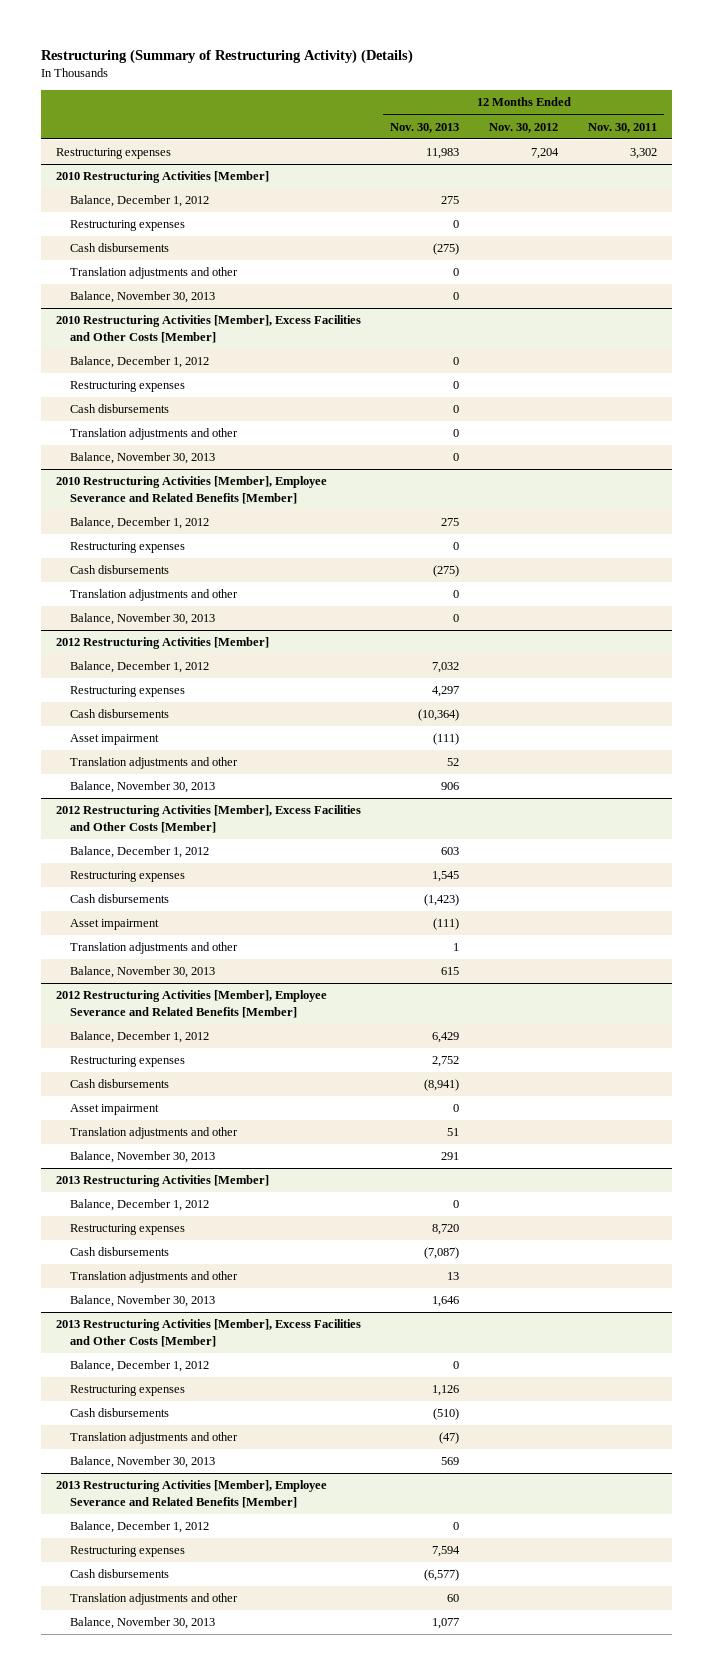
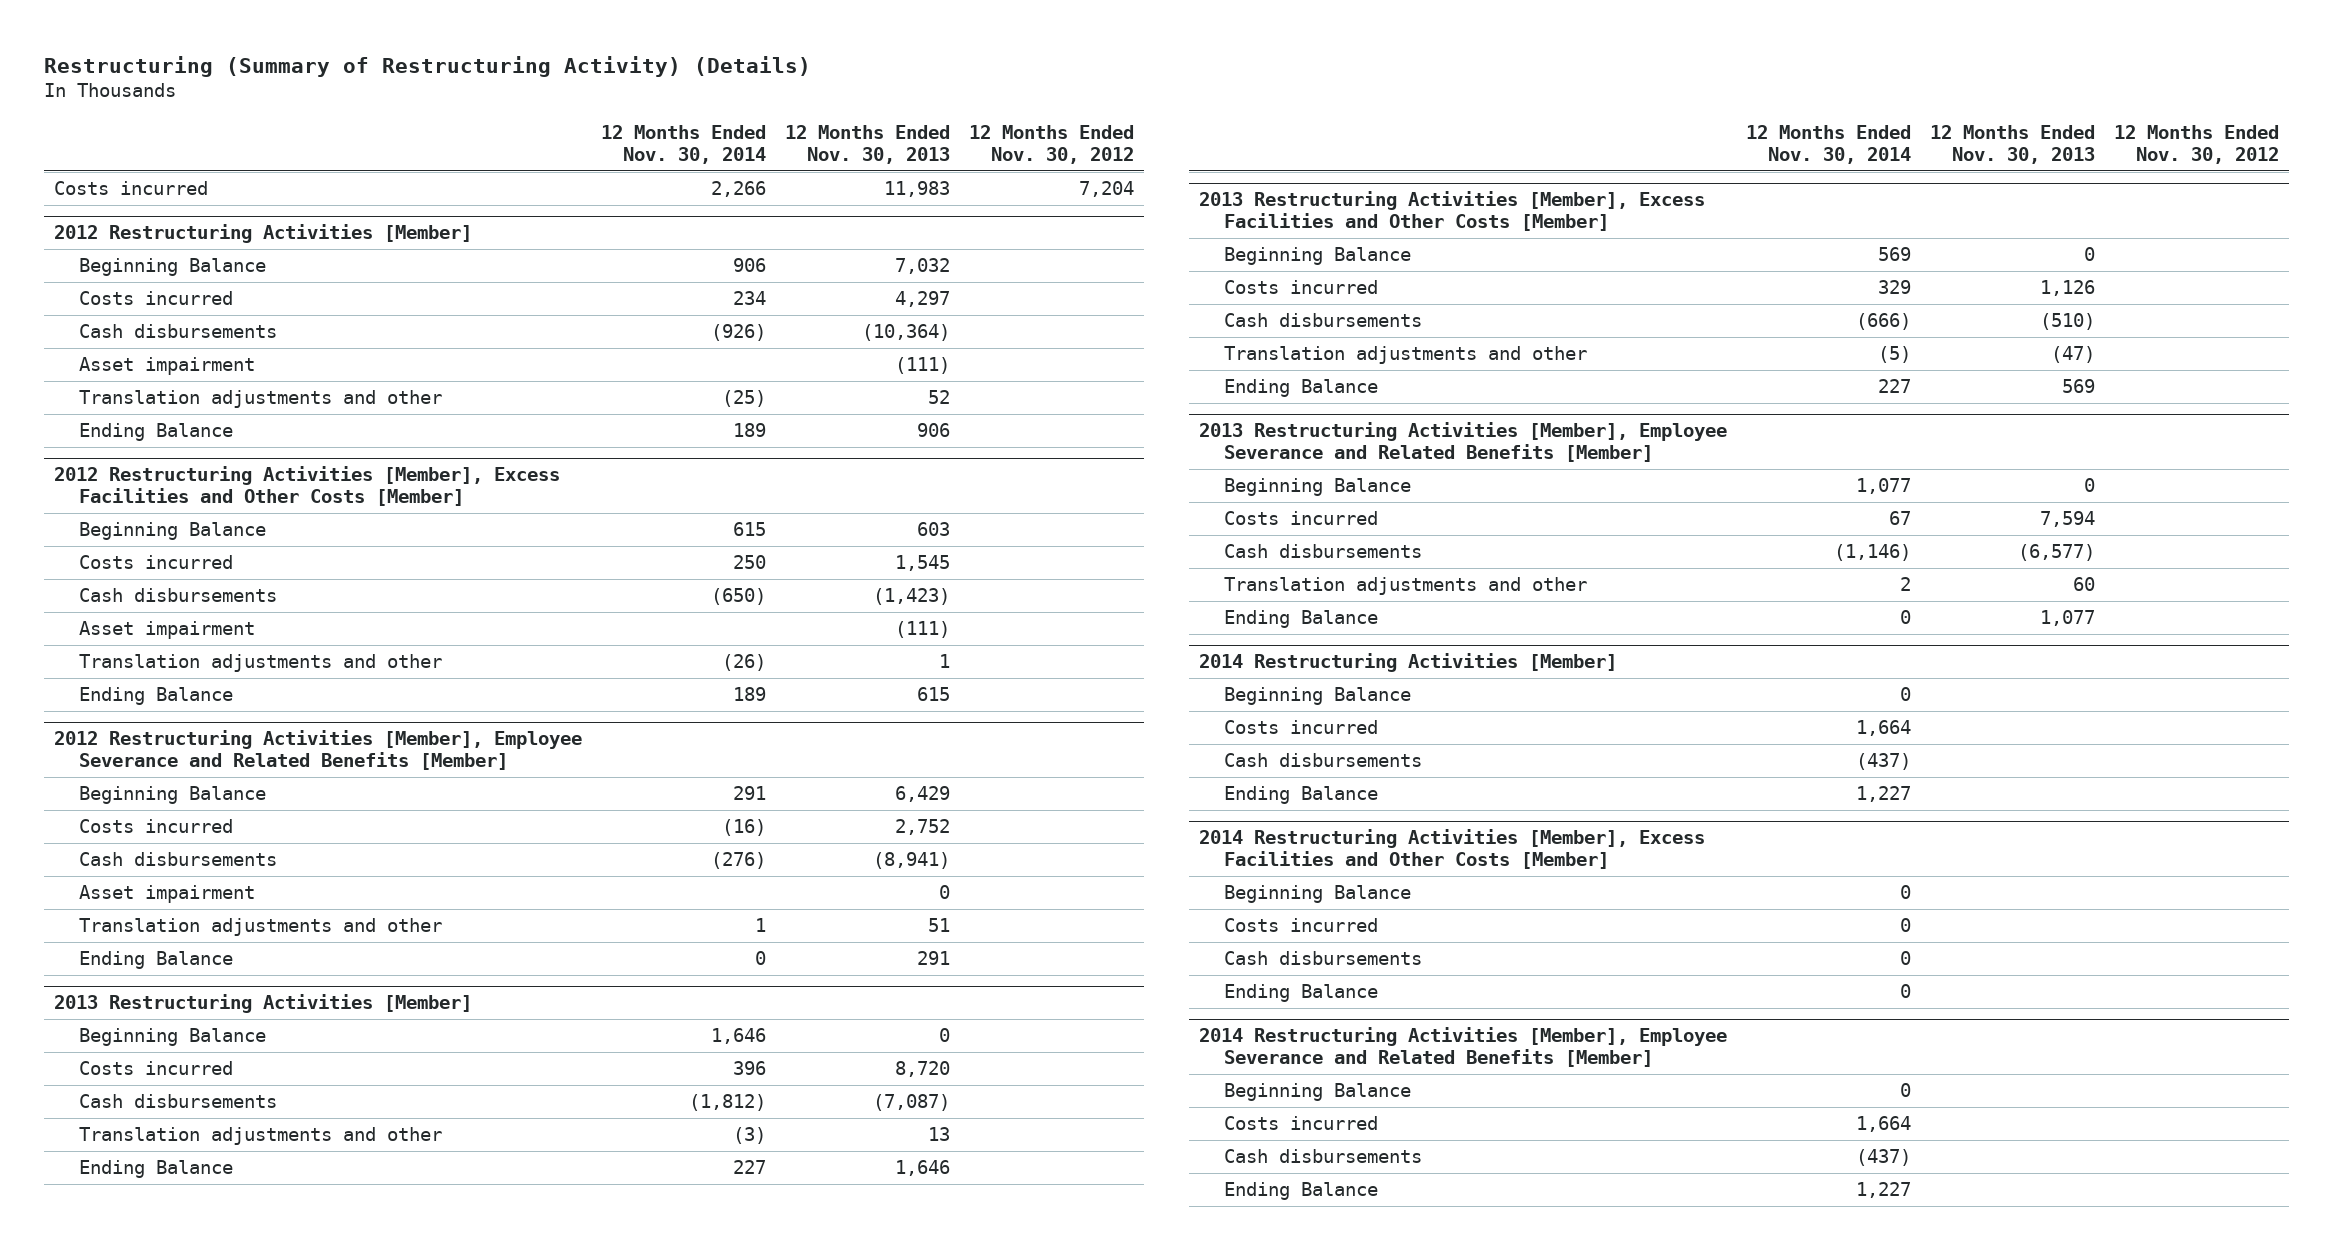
- | 12 Months Ended Nov. 30, 2013 | 12 Months Ended Nov. 30, 2012 | 12 Months Ended Nov. 30, 2011
+ | 12 Months Ended Nov. 30, 2014 | 12 Months Ended Nov. 30, 2013 | 12 Months Ended Nov. 30, 2012
- Restructuring expenses | 11,983 | 7,204 | 3,302
- 2010 Restructuring Activities [Member]
- Balance, December 1, 2012 | 275 | |
- Restructuring expenses | 0 | |
- Cash disbursements | (275) | |
- Translation adjustments and other | 0 | |
- Balance, November 30, 2013 | 0 | |
- 2010 Restructuring Activities [Member], Excess Facilities and Other Costs [Member]
- Balance, December 1, 2012 | 0 | |
- Restructuring expenses | 0 | |
- Cash disbursements | 0 | |
- Translation adjustments and other | 0 | |
- Balance, November 30, 2013 | 0 | |
- 2010 Restructuring Activities [Member], Employee Severance and Related Benefits [Member]
- Balance, December 1, 2012 | 275 | |
- Restructuring expenses | 0 | |
- Cash disbursements | (275) | |
- Translation adjustments and other | 0 | |
- Balance, November 30, 2013 | 0 | |
+ Costs incurred | 2,266 | 11,983 | 7,204
@ 2012 Restructuring Activities [Member]
- Balance, December 1, 2012 | 7,032 | |
- Restructuring expenses | 4,297 | |
+ Beginning Balance | 906 | 7,032 |
+ Costs incurred | 234 | 4,297 |
- Balance, November 30, 2013 | 906 | |
+ Ending Balance | 189 | 906 |
@ 2012 Restructuring Activities [Member], Excess Facilities and Other Costs [Member]
- Balance, December 1, 2012 | 603 | |
- Restructuring expenses | 1,545 | |
+ Beginning Balance | 615 | 603 |
+ Costs incurred | 250 | 1,545 |
- Balance, November 30, 2013 | 615 | |
+ Ending Balance | 189 | 615 |
@ 2012 Restructuring Activities [Member], Employee Severance and Related Benefits [Member]
- Balance, December 1, 2012 | 6,429 | |
- Restructuring expenses | 2,752 | |
+ Beginning Balance | 291 | 6,429 |
+ Costs incurred | (16) | 2,752 |
- Balance, November 30, 2013 | 291 | |
+ Ending Balance | 0 | 291 |
@ 2013 Restructuring Activities [Member]
- Balance, December 1, 2012 | 0 | |
- Restructuring expenses | 8,720 | |
+ Beginning Balance | 1,646 | 0 |
+ Costs incurred | 396 | 8,720 |
- Balance, November 30, 2013 | 1,646 | |
+ Ending Balance | 227 | 1,646 |
@ 2013 Restructuring Activities [Member], Excess Facilities and Other Costs [Member]
- Balance, December 1, 2012 | 0 | |
- Restructuring expenses | 1,126 | |
+ Beginning Balance | 569 | 0 |
+ Costs incurred | 329 | 1,126 |
- Balance, November 30, 2013 | 569 | |
+ Ending Balance | 227 | 569 |
@ 2013 Restructuring Activities [Member], Employee Severance and Related Benefits [Member]
- Balance, December 1, 2012 | 0 | |
- Restructuring expenses | 7,594 | |
+ Beginning Balance | 1,077 | 0 |
+ Costs incurred | 67 | 7,594 |
- Balance, November 30, 2013 | 1,077 | |
+ Ending Balance | 0 | 1,077 |
+ 2014 Restructuring Activities [Member]
+ Beginning Balance | 0 | |
+ Costs incurred | 1,664 | |
+ Cash disbursements | (437) | |
+ Ending Balance | 1,227 | |
+ 2014 Restructuring Activities [Member], Excess Facilities and Other Costs [Member]
+ Beginning Balance | 0 | |
+ Costs incurred | 0 | |
+ Cash disbursements | 0 | |
+ Ending Balance | 0 | |
+ 2014 Restructuring Activities [Member], Employee Severance and Related Benefits [Member]
+ Beginning Balance | 0 | |
+ Costs incurred | 1,664 | |
+ Cash disbursements | (437) | |
+ Ending Balance | 1,227 | |

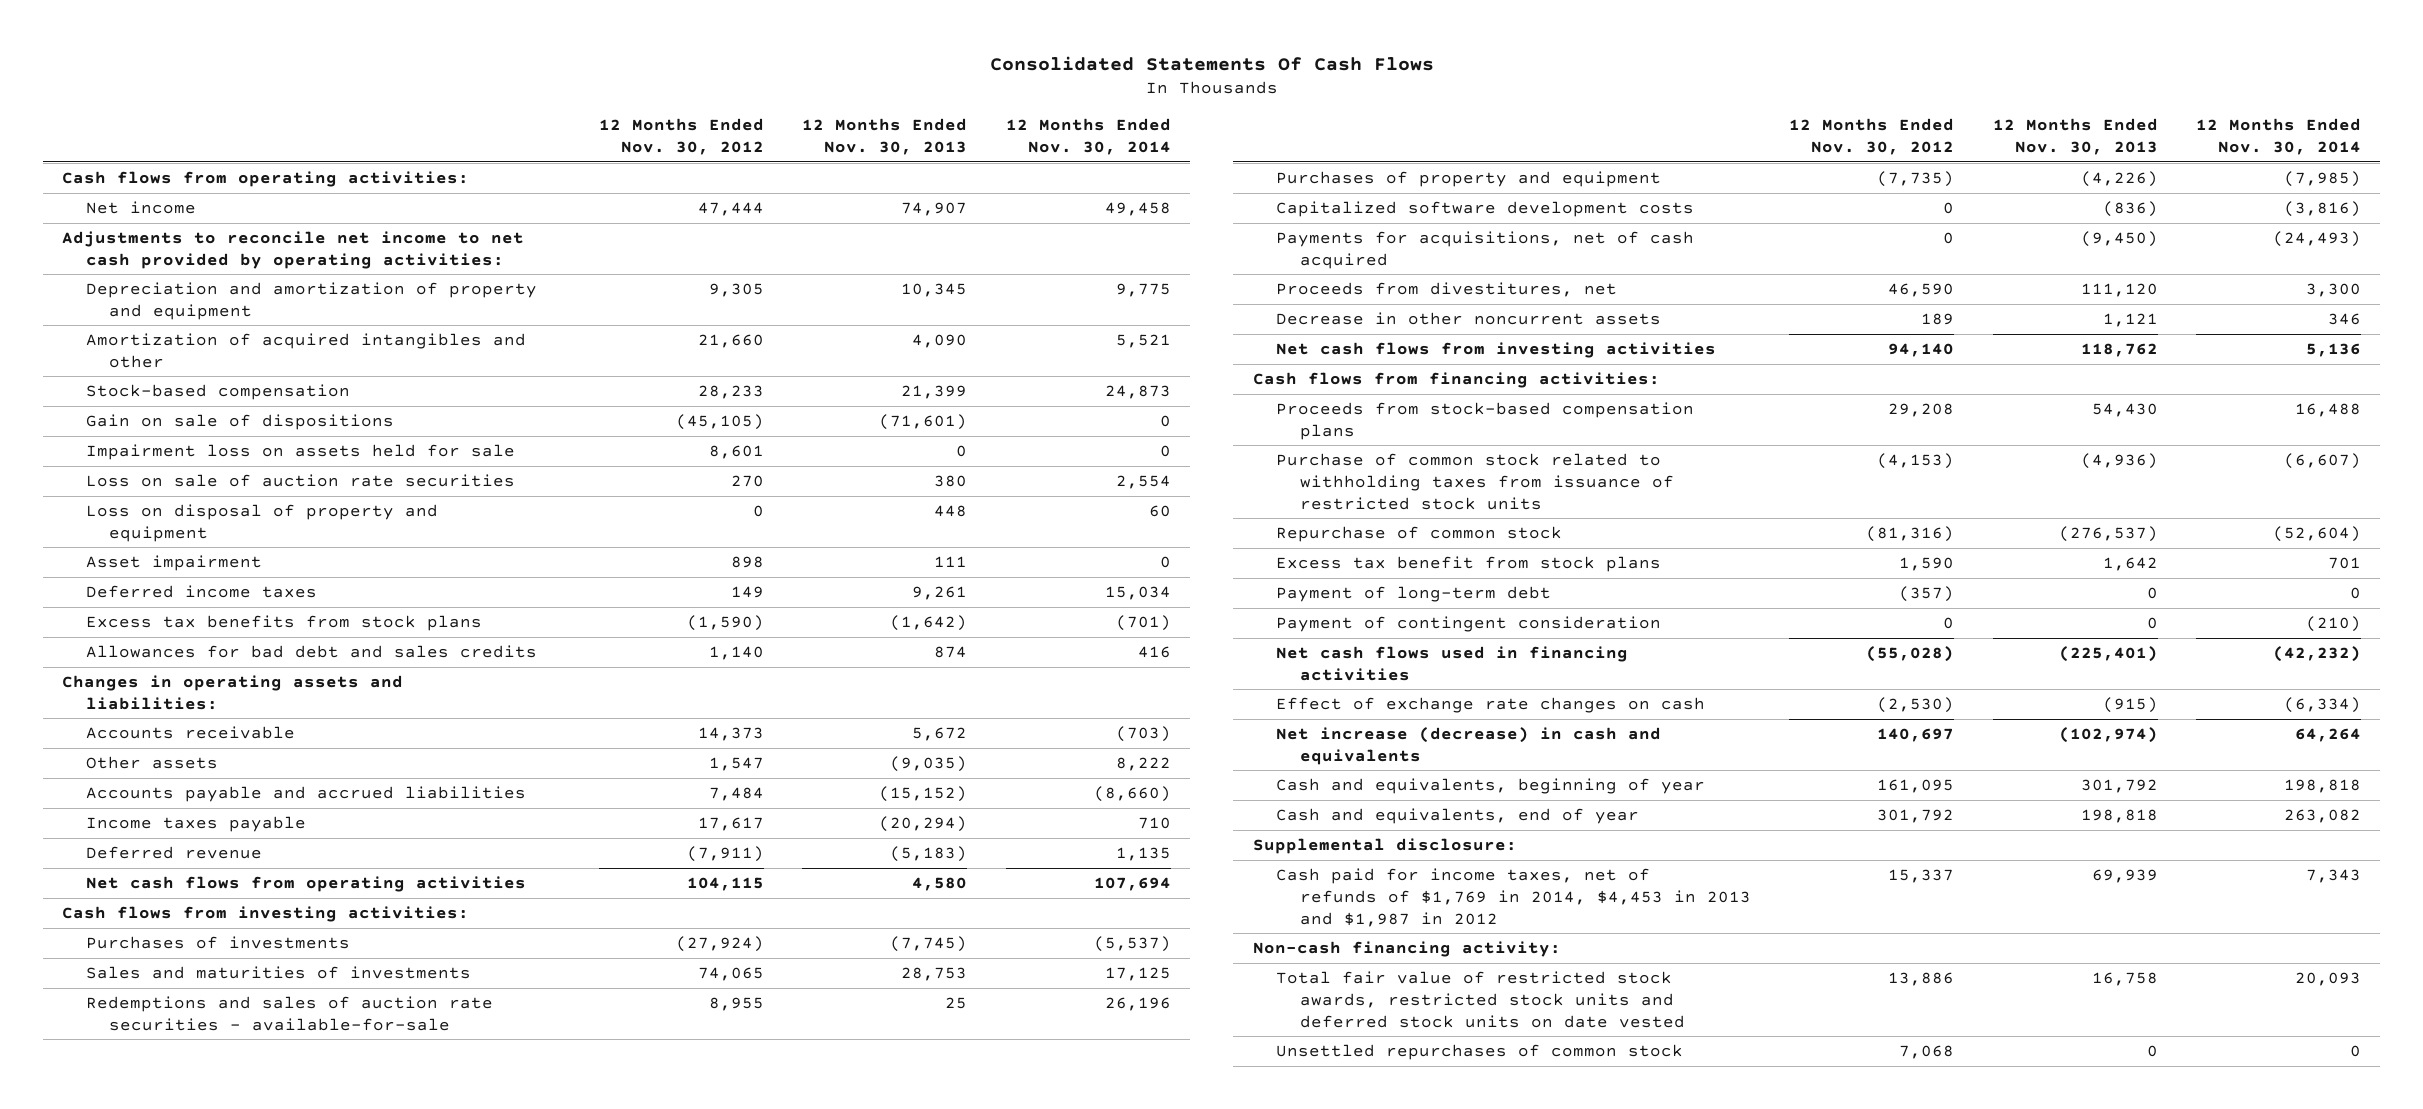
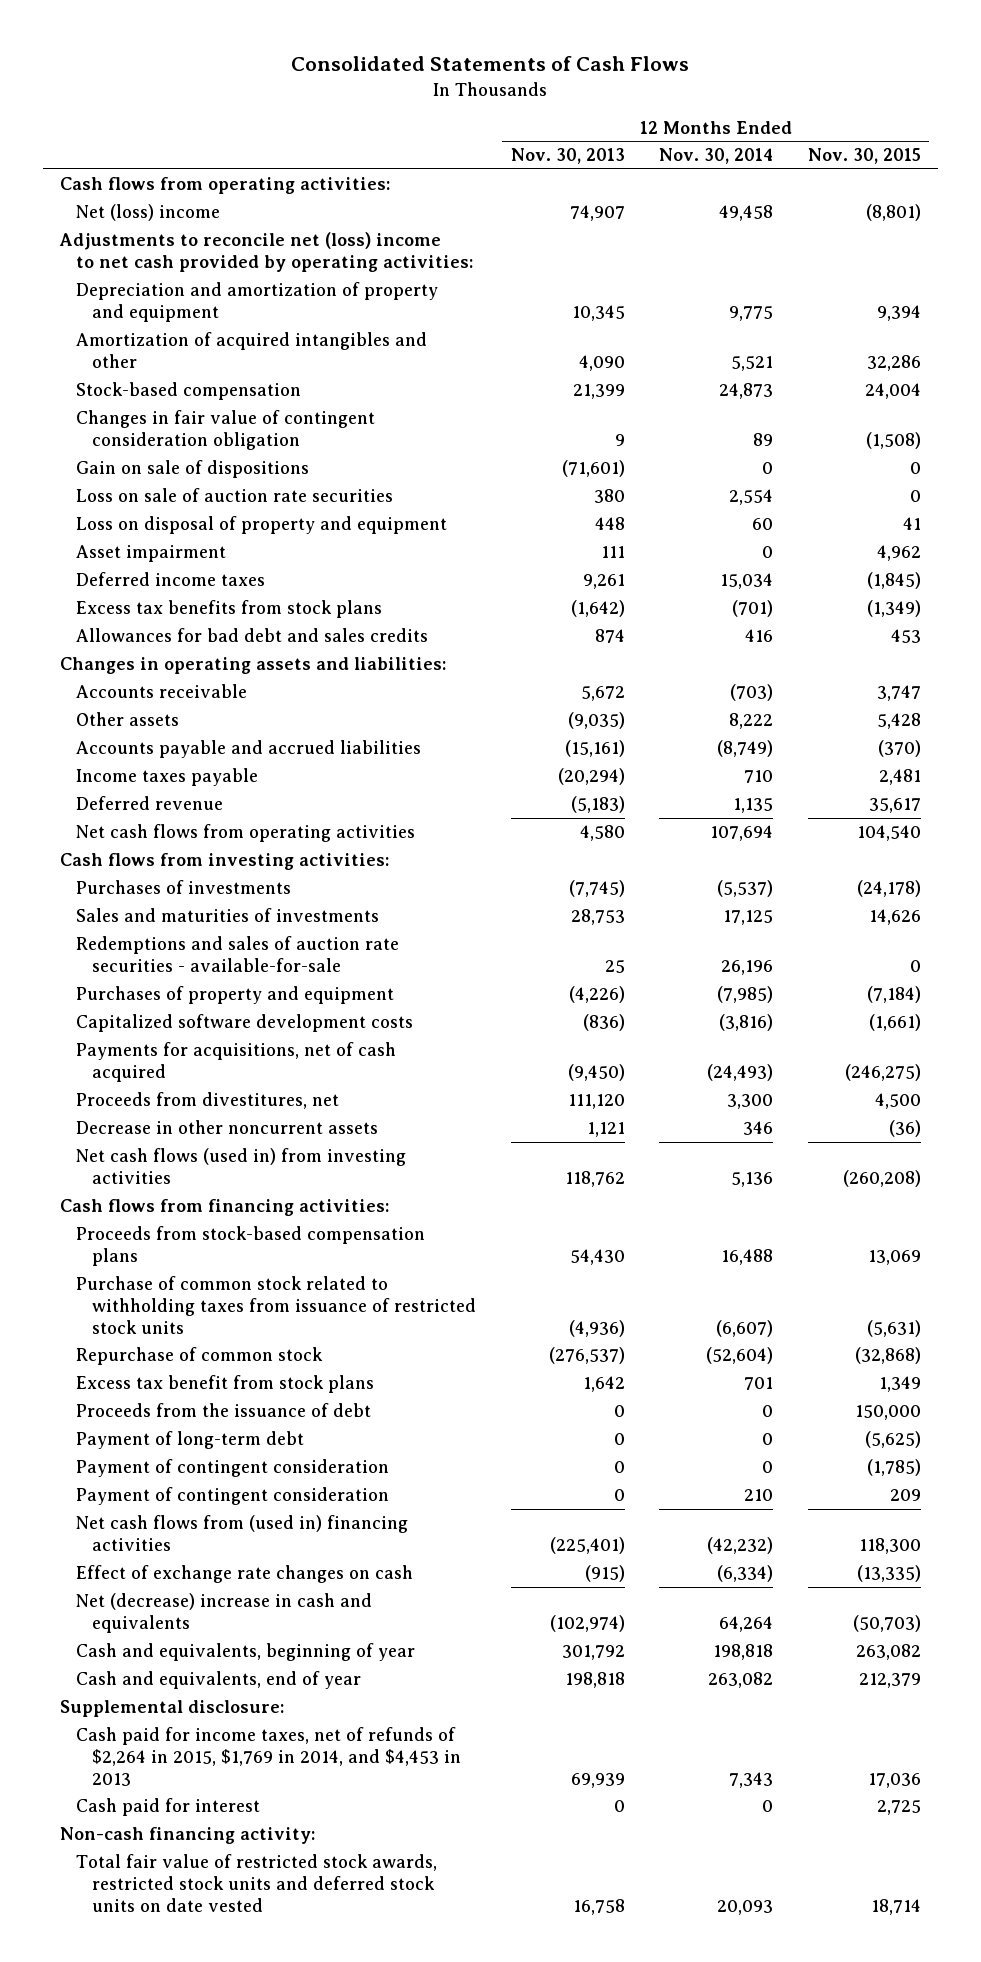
- Consolidated Statements Of Cash Flows
+ Consolidated Statements of Cash Flows
- | 12 Months Ended Nov. 30, 2012 | 12 Months Ended Nov. 30, 2013 | 12 Months Ended Nov. 30, 2014
+ | 12 Months Ended Nov. 30, 2013 | 12 Months Ended Nov. 30, 2014 | 12 Months Ended Nov. 30, 2015
- Net income | 47,444 | 74,907 | 49,458
- Adjustments to reconcile net income to net cash provided by operating activities:
+ Net (loss) income | 74,907 | 49,458 | (8,801)
+ Adjustments to reconcile net (loss) income to net cash provided by operating activities:
+ Changes in fair value of contingent consideration obligation | 9 | 89 | (1,508)
- Impairment loss on assets held for sale | 8,601 | 0 | 0
- Accounts payable and accrued liabilities | 7,484 | (15,152) | (8,660)
+ Accounts payable and accrued liabilities | (15,161) | (8,749) | (370)
- Net cash flows from investing activities | 94,140 | 118,762 | 5,136
+ Net cash flows (used in) from investing activities | 118,762 | 5,136 | (260,208)
+ Proceeds from the issuance of debt | 0 | 0 | 150,000
- Payment of contingent consideration | 0 | 0 | (210)
- Net cash flows used in financing activities | (55,028) | (225,401) | (42,232)
+ Payment of contingent consideration | 0 | 0 | (1,785)
+ Payment of contingent consideration | 0 | 210 | 209
+ Net cash flows from (used in) financing activities | (225,401) | (42,232) | 118,300
- Net increase (decrease) in cash and equivalents | 140,697 | (102,974) | 64,264
+ Net (decrease) increase in cash and equivalents | (102,974) | 64,264 | (50,703)
- Cash paid for income taxes, net of refunds of $1,769 in 2014, $4,453 in 2013 and $1,987 in 2012 | 15,337 | 69,939 | 7,343
+ Cash paid for income taxes, net of refunds of $2,264 in 2015, $1,769 in 2014, and $4,453 in 2013 | 69,939 | 7,343 | 17,036
+ Cash paid for interest | 0 | 0 | 2,725
- Unsettled repurchases of common stock | 7,068 | 0 | 0

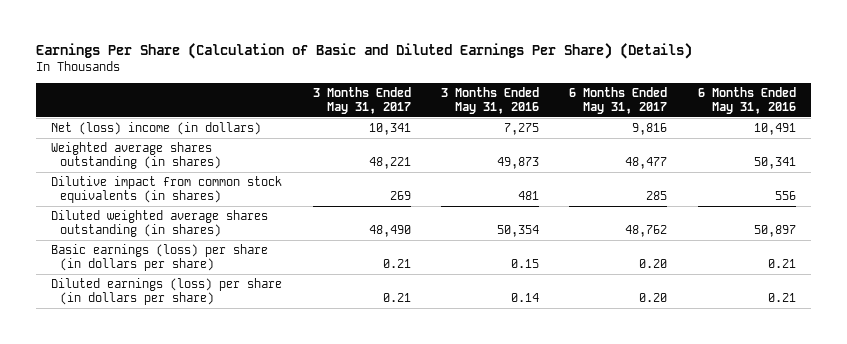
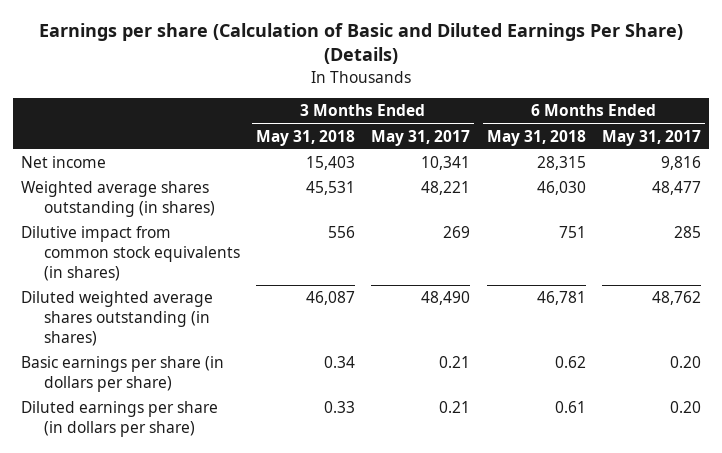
- Earnings Per Share (Calculation of Basic and Diluted Earnings Per Share) (Details)
+ Earnings per share (Calculation of Basic and Diluted Earnings Per Share) (Details)
- | 3 Months Ended May 31, 2017 | 3 Months Ended May 31, 2016 | 6 Months Ended May 31, 2017 | 6 Months Ended May 31, 2016
+ | 3 Months Ended May 31, 2018 | 3 Months Ended May 31, 2017 | 6 Months Ended May 31, 2018 | 6 Months Ended May 31, 2017
- Net (loss) income (in dollars) | 10,341 | 7,275 | 9,816 | 10,491
+ Net income | 15,403 | 10,341 | 28,315 | 9,816
- Basic earnings (loss) per share (in dollars per share) | 0.21 | 0.15 | 0.20 | 0.21
- Diluted earnings (loss) per share (in dollars per share) | 0.21 | 0.14 | 0.20 | 0.21
+ Basic earnings per share (in dollars per share) | 0.34 | 0.21 | 0.62 | 0.20
+ Diluted earnings per share (in dollars per share) | 0.33 | 0.21 | 0.61 | 0.20

